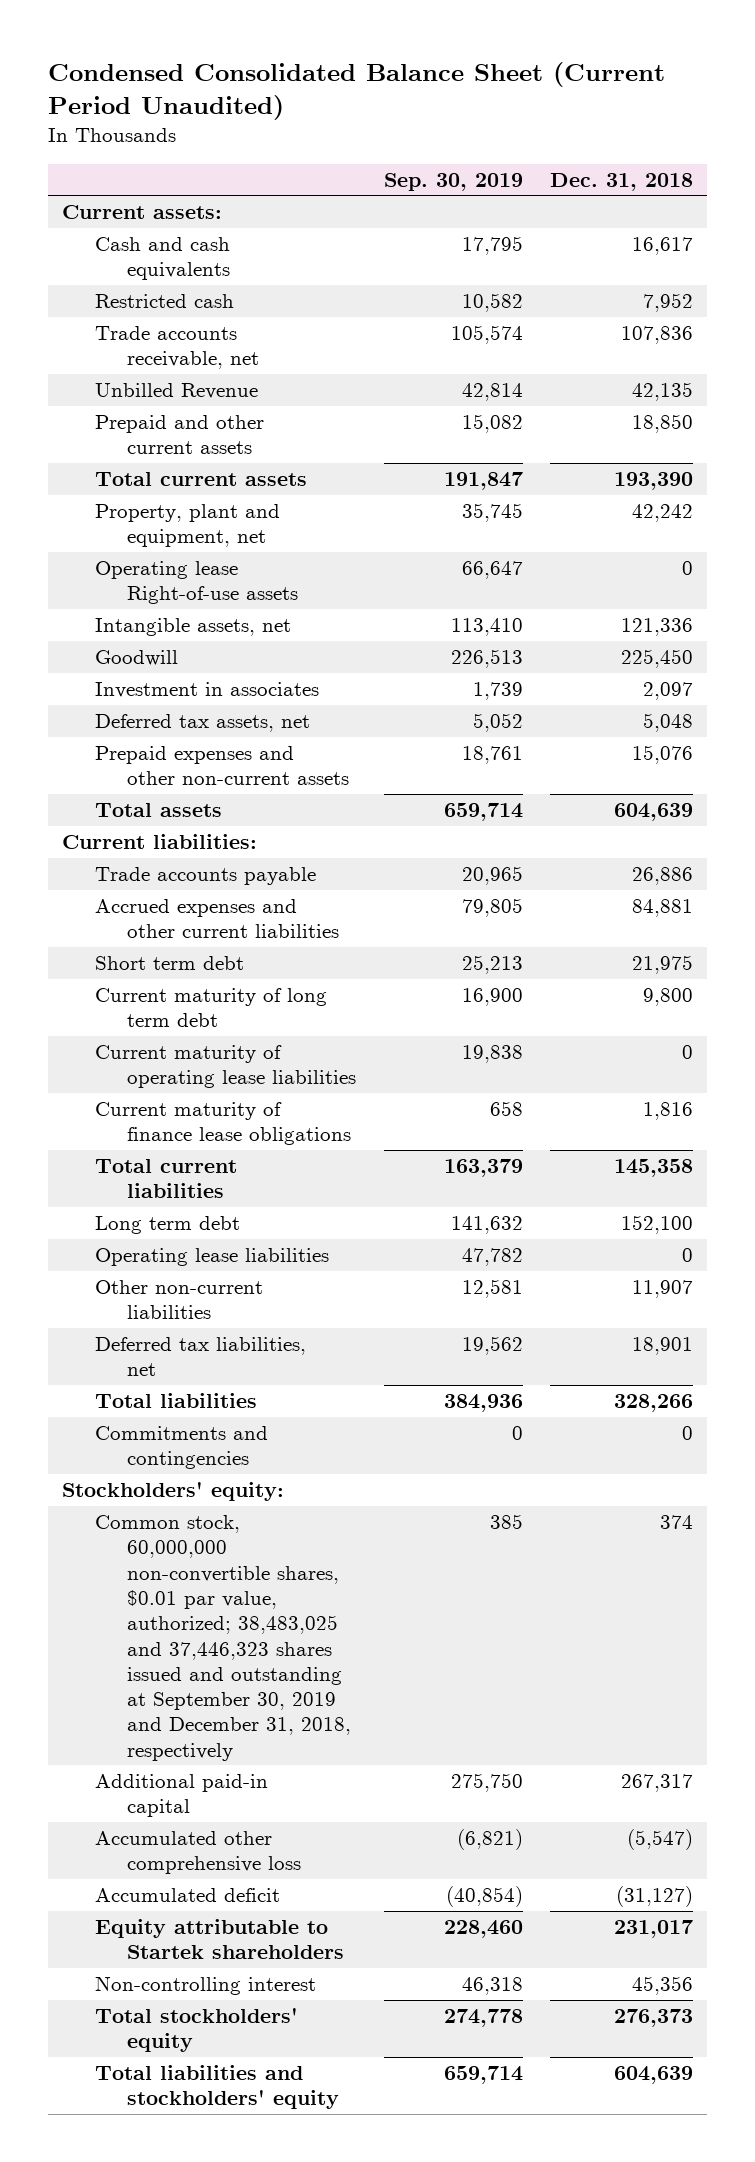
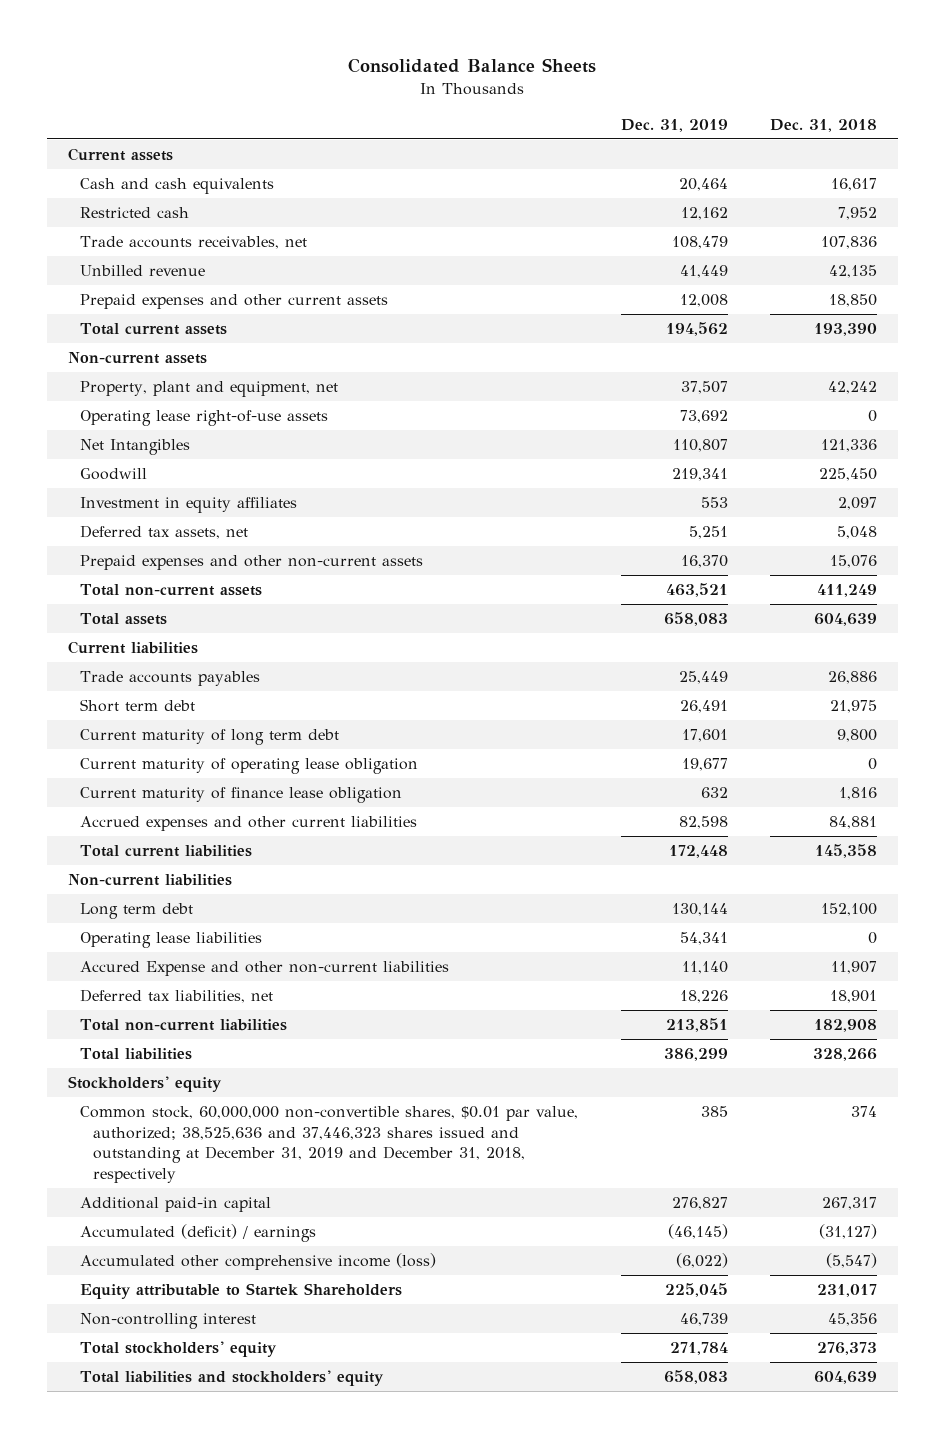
- Condensed Consolidated Balance Sheet (Current Period Unaudited)
+ Consolidated Balance Sheets
- | Sep. 30, 2019 | Dec. 31, 2018
+ | Dec. 31, 2019 | Dec. 31, 2018
- Current assets:
+ Current assets
- Trade accounts receivable, net | 105,574 | 107,836
- Unbilled Revenue | 42,814 | 42,135
- Prepaid and other current assets | 15,082 | 18,850
+ Trade accounts receivables, net | 108,479 | 107,836
+ Unbilled revenue | 41,449 | 42,135
+ Prepaid expenses and other current assets | 12,008 | 18,850
+ Non-current assets
- Operating lease Right-of-use assets | 66,647 | 0
- Intangible assets, net | 113,410 | 121,336
+ Operating lease right-of-use assets | 73,692 | 0
+ Net Intangibles | 110,807 | 121,336
- Investment in associates | 1,739 | 2,097
+ Investment in equity affiliates | 553 | 2,097
+ Total non-current assets | 463,521 | 411,249
- Current liabilities:
- Trade accounts payable | 20,965 | 26,886
+ Current liabilities
+ Trade accounts payables | 25,449 | 26,886
- Current maturity of operating lease liabilities | 19,838 | 0
- Current maturity of finance lease obligations | 658 | 1,816
+ Current maturity of operating lease obligation | 19,677 | 0
+ Current maturity of finance lease obligation | 632 | 1,816
moved down: Accrued expenses and other current liabilities | 82,598 | 84,881
+ Non-current liabilities
- Other non-current liabilities | 12,581 | 11,907
+ Accured Expense and other non-current liabilities | 11,140 | 11,907
+ Total non-current liabilities | 213,851 | 182,908
- Commitments and contingencies | 0 | 0
- Stockholders' equity:
- Common stock, 60,000,000 non-convertible shares, $0.01 par value, authorized; 38,483,025 and 37,446,323 shares issued and outstanding at September 30, 2019 and December 31, 2018, respectively | 385 | 374
+ Stockholders' equity
+ Common stock, 60,000,000 non-convertible shares, $0.01 par value, authorized; 38,525,636 and 37,446,323 shares issued and outstanding at December 31, 2019 and December 31, 2018, respectively | 385 | 374
- Accumulated other comprehensive loss | (6,821) | (5,547)
- Accumulated deficit | (40,854) | (31,127)
- Equity attributable to Startek shareholders | 228,460 | 231,017
+ Accumulated (deficit) / earnings | (46,145) | (31,127)
+ Accumulated other comprehensive income (loss) | (6,022) | (5,547)
+ Equity attributable to Startek Shareholders | 225,045 | 231,017

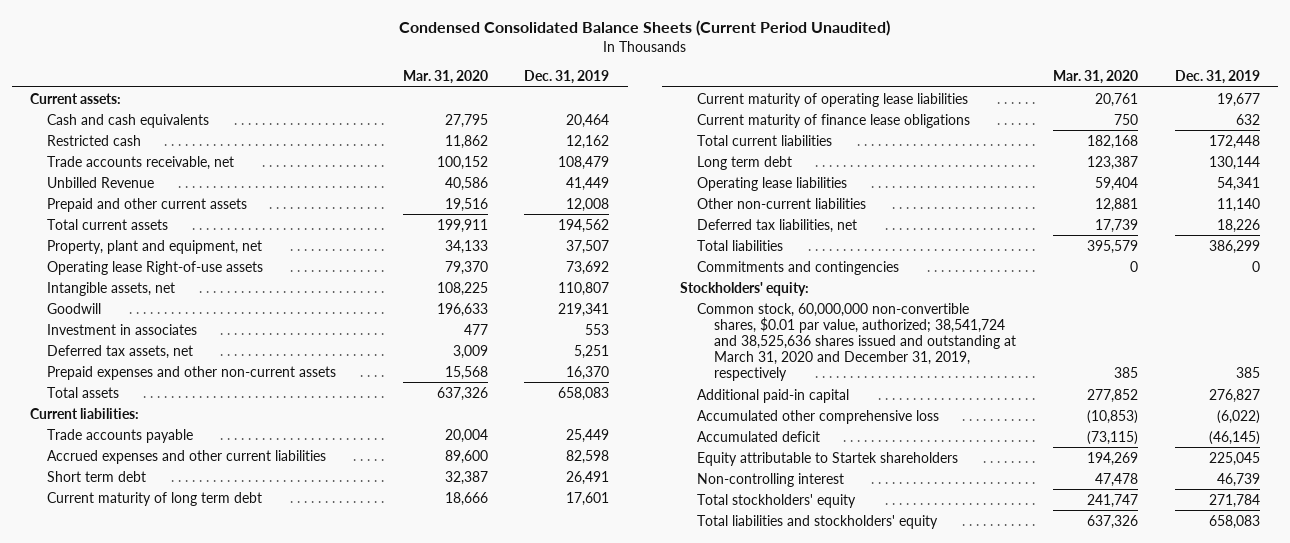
- Consolidated Balance Sheets
+ Condensed Consolidated Balance Sheets (Current Period Unaudited)
- | Dec. 31, 2019 | Dec. 31, 2018
+ | Mar. 31, 2020 | Dec. 31, 2019
- Current assets
+ Current assets:
- Trade accounts receivables, net | 108,479 | 107,836
- Unbilled revenue | 41,449 | 42,135
- Prepaid expenses and other current assets | 12,008 | 18,850
+ Trade accounts receivable, net | 100,152 | 108,479
+ Unbilled Revenue | 40,586 | 41,449
+ Prepaid and other current assets | 19,516 | 12,008
- Non-current assets
- Operating lease right-of-use assets | 73,692 | 0
- Net Intangibles | 110,807 | 121,336
+ Operating lease Right-of-use assets | 79,370 | 73,692
+ Intangible assets, net | 108,225 | 110,807
- Investment in equity affiliates | 553 | 2,097
+ Investment in associates | 477 | 553
- Total non-current assets | 463,521 | 411,249
- Current liabilities
- Trade accounts payables | 25,449 | 26,886
+ Current liabilities:
+ Trade accounts payable | 20,004 | 25,449
moved up: Accrued expenses and other current liabilities | 89,600 | 82,598
- Current maturity of operating lease obligation | 19,677 | 0
- Current maturity of finance lease obligation | 632 | 1,816
+ Current maturity of operating lease liabilities | 20,761 | 19,677
+ Current maturity of finance lease obligations | 750 | 632
- Non-current liabilities
- Accured Expense and other non-current liabilities | 11,140 | 11,907
+ Other non-current liabilities | 12,881 | 11,140
- Total non-current liabilities | 213,851 | 182,908
- Stockholders' equity
- Common stock, 60,000,000 non-convertible shares, $0.01 par value, authorized; 38,525,636 and 37,446,323 shares issued and outstanding at December 31, 2019 and December 31, 2018, respectively | 385 | 374
+ Commitments and contingencies | 0 | 0
+ Stockholders' equity:
+ Common stock, 60,000,000 non-convertible shares, $0.01 par value, authorized; 38,541,724 and 38,525,636 shares issued and outstanding at March 31, 2020 and December 31, 2019, respectively | 385 | 385
- Accumulated (deficit) / earnings | (46,145) | (31,127)
- Accumulated other comprehensive income (loss) | (6,022) | (5,547)
- Equity attributable to Startek Shareholders | 225,045 | 231,017
+ Accumulated other comprehensive loss | (10,853) | (6,022)
+ Accumulated deficit | (73,115) | (46,145)
+ Equity attributable to Startek shareholders | 194,269 | 225,045

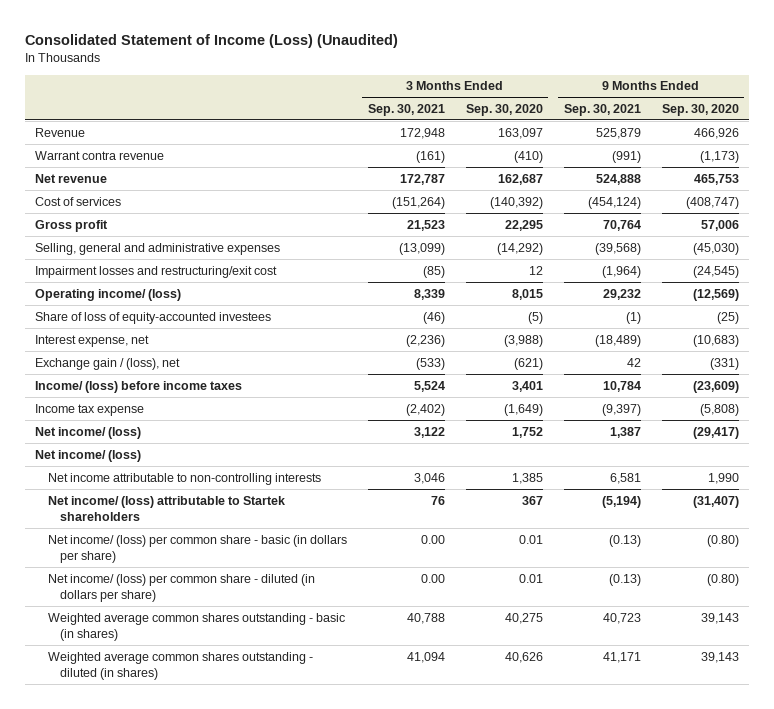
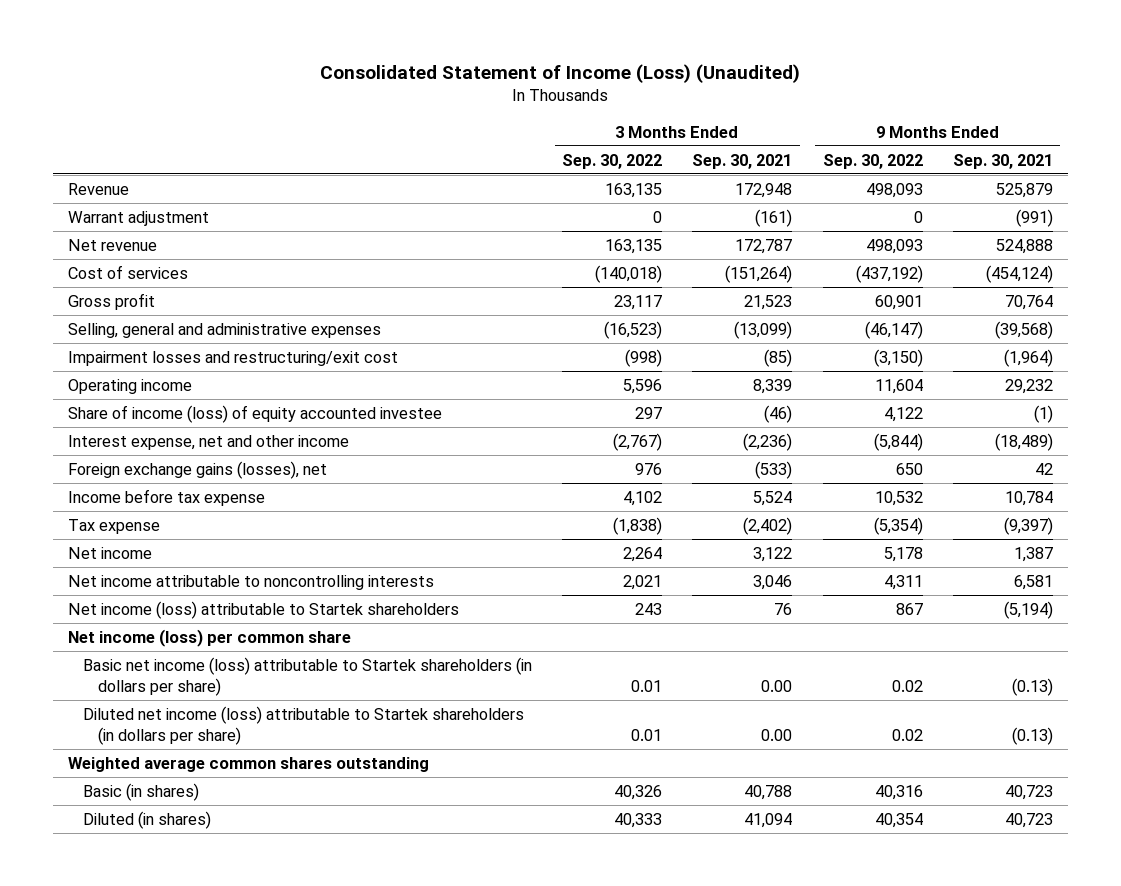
- | 3 Months Ended Sep. 30, 2021 | 3 Months Ended Sep. 30, 2020 | 9 Months Ended Sep. 30, 2021 | 9 Months Ended Sep. 30, 2020
+ | 3 Months Ended Sep. 30, 2022 | 3 Months Ended Sep. 30, 2021 | 9 Months Ended Sep. 30, 2022 | 9 Months Ended Sep. 30, 2021
- Warrant contra revenue | (161) | (410) | (991) | (1,173)
+ Warrant adjustment | 0 | (161) | 0 | (991)
- Operating income/ (loss) | 8,339 | 8,015 | 29,232 | (12,569)
- Share of loss of equity-accounted investees | (46) | (5) | (1) | (25)
- Interest expense, net | (2,236) | (3,988) | (18,489) | (10,683)
- Exchange gain / (loss), net | (533) | (621) | 42 | (331)
- Income/ (loss) before income taxes | 5,524 | 3,401 | 10,784 | (23,609)
- Income tax expense | (2,402) | (1,649) | (9,397) | (5,808)
- Net income/ (loss) | 3,122 | 1,752 | 1,387 | (29,417)
- Net income/ (loss)
- Net income attributable to non-controlling interests | 3,046 | 1,385 | 6,581 | 1,990
- Net income/ (loss) attributable to Startek shareholders | 76 | 367 | (5,194) | (31,407)
- Net income/ (loss) per common share - basic (in dollars per share) | 0.00 | 0.01 | (0.13) | (0.80)
- Net income/ (loss) per common share - diluted (in dollars per share) | 0.00 | 0.01 | (0.13) | (0.80)
- Weighted average common shares outstanding - basic (in shares) | 40,788 | 40,275 | 40,723 | 39,143
- Weighted average common shares outstanding - diluted (in shares) | 41,094 | 40,626 | 41,171 | 39,143
+ Operating income | 5,596 | 8,339 | 11,604 | 29,232
+ Share of income (loss) of equity accounted investee | 297 | (46) | 4,122 | (1)
+ Interest expense, net and other income | (2,767) | (2,236) | (5,844) | (18,489)
+ Foreign exchange gains (losses), net | 976 | (533) | 650 | 42
+ Income before tax expense | 4,102 | 5,524 | 10,532 | 10,784
+ Tax expense | (1,838) | (2,402) | (5,354) | (9,397)
+ Net income | 2,264 | 3,122 | 5,178 | 1,387
+ Net income attributable to noncontrolling interests | 2,021 | 3,046 | 4,311 | 6,581
+ Net income (loss) attributable to Startek shareholders | 243 | 76 | 867 | (5,194)
+ Net income (loss) per common share
+ Basic net income (loss) attributable to Startek shareholders (in dollars per share) | 0.01 | 0.00 | 0.02 | (0.13)
+ Diluted net income (loss) attributable to Startek shareholders (in dollars per share) | 0.01 | 0.00 | 0.02 | (0.13)
+ Weighted average common shares outstanding
+ Basic (in shares) | 40,326 | 40,788 | 40,316 | 40,723
+ Diluted (in shares) | 40,333 | 41,094 | 40,354 | 40,723

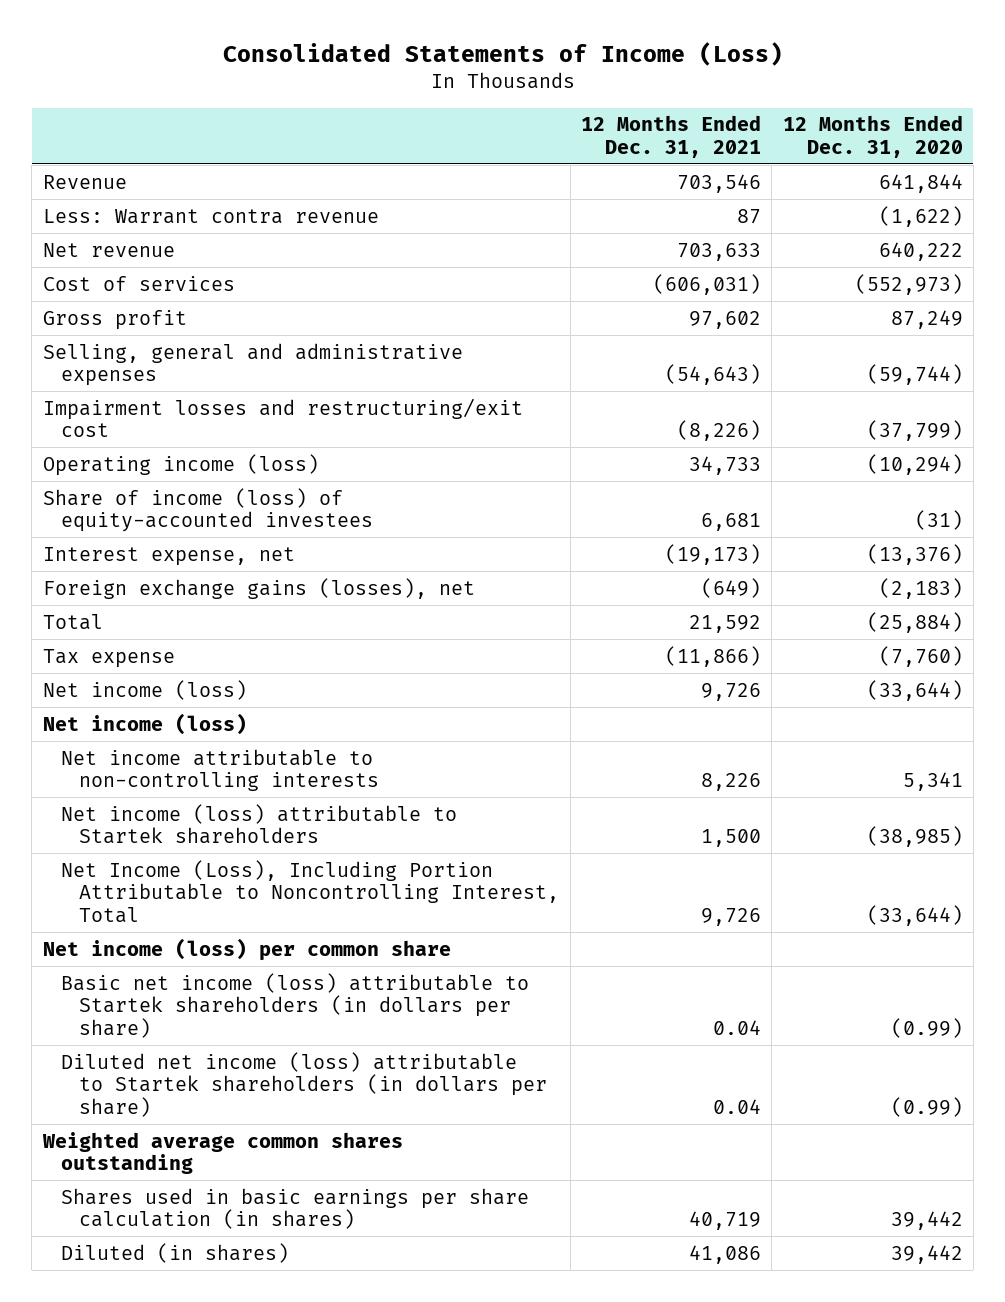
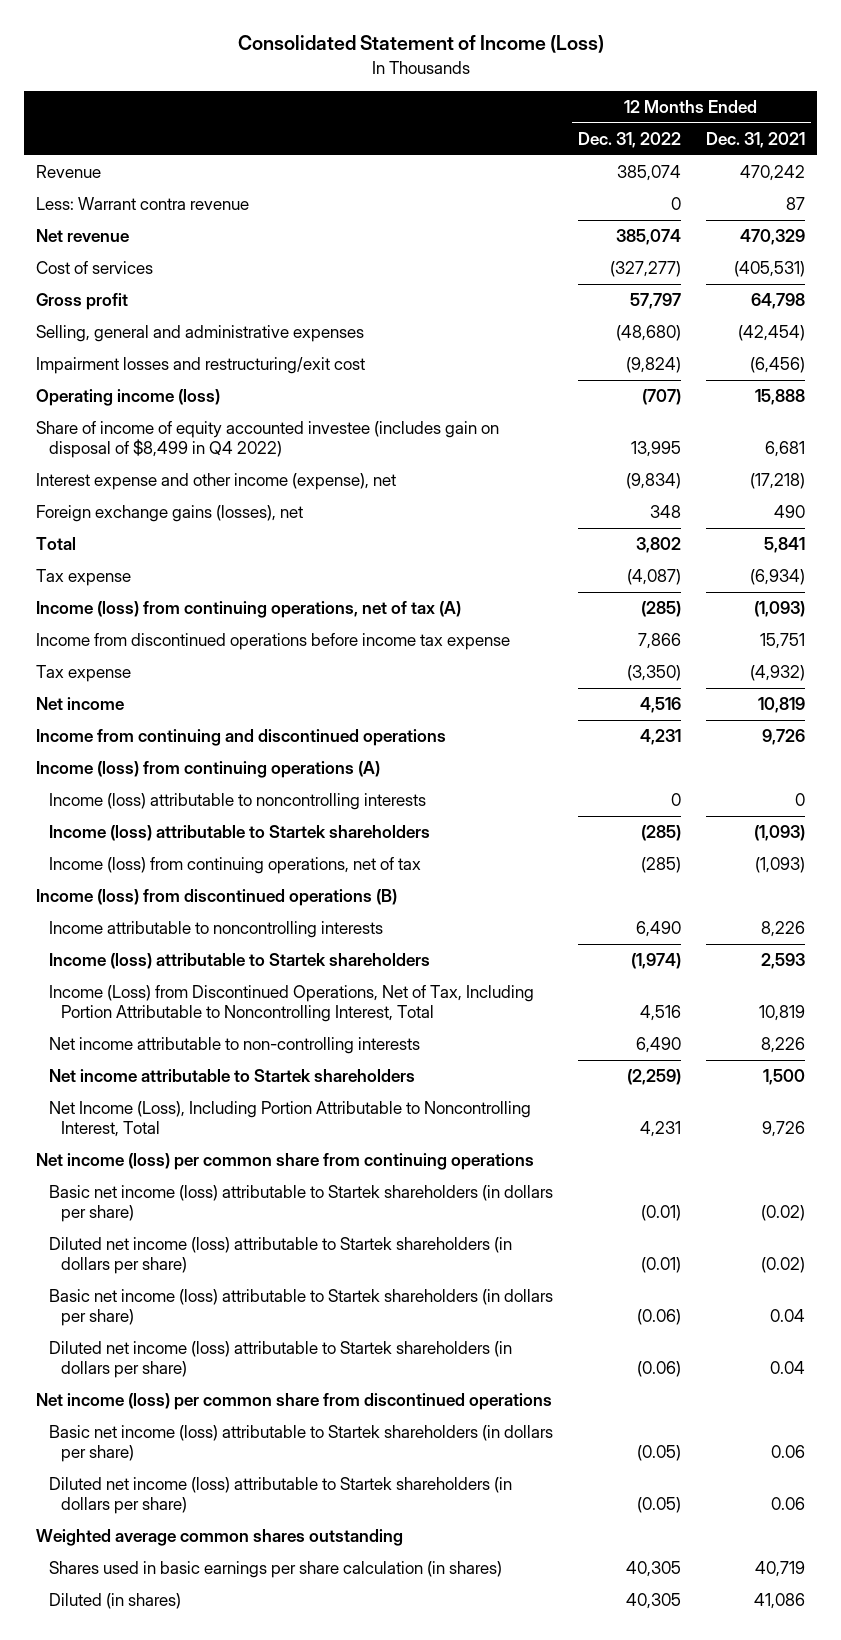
- Consolidated Statements of Income (Loss)
+ Consolidated Statement of Income (Loss)
- | 12 Months Ended Dec. 31, 2021 | 12 Months Ended Dec. 31, 2020
+ | 12 Months Ended Dec. 31, 2022 | 12 Months Ended Dec. 31, 2021
- Revenue | 703,546 | 641,844
+ Revenue | 385,074 | 470,242
- Net revenue | 703,633 | 640,222
- Cost of services | (606,031) | (552,973)
- Gross profit | 97,602 | 87,249
- Selling, general and administrative expenses | (54,643) | (59,744)
- Impairment losses and restructuring/exit cost | (8,226) | (37,799)
- Operating income (loss) | 34,733 | (10,294)
- Share of income (loss) of equity-accounted investees | 6,681 | (31)
- Interest expense, net | (19,173) | (13,376)
- Foreign exchange gains (losses), net | (649) | (2,183)
- Total | 21,592 | (25,884)
- Tax expense | (11,866) | (7,760)
- Net income (loss) | 9,726 | (33,644)
- Net income (loss)
+ Net revenue | 385,074 | 470,329
+ Cost of services | (327,277) | (405,531)
+ Gross profit | 57,797 | 64,798
+ Selling, general and administrative expenses | (48,680) | (42,454)
+ Impairment losses and restructuring/exit cost | (9,824) | (6,456)
+ Operating income (loss) | (707) | 15,888
+ Share of income of equity accounted investee (includes gain on disposal of $8,499 in Q4 2022) | 13,995 | 6,681
+ Interest expense and other income (expense), net | (9,834) | (17,218)
+ Foreign exchange gains (losses), net | 348 | 490
+ Total | 3,802 | 5,841
+ Tax expense | (4,087) | (6,934)
+ Income (loss) from continuing operations, net of tax (A) | (285) | (1,093)
+ Income from discontinued operations before income tax expense | 7,866 | 15,751
+ Tax expense | (3,350) | (4,932)
+ Net income | 4,516 | 10,819
+ Income from continuing and discontinued operations | 4,231 | 9,726
+ Income (loss) from continuing operations (A)
+ Income (loss) attributable to noncontrolling interests | 0 | 0
+ Income (loss) attributable to Startek shareholders | (285) | (1,093)
+ Income (loss) from continuing operations, net of tax | (285) | (1,093)
+ Income (loss) from discontinued operations (B)
+ Income attributable to noncontrolling interests | 6,490 | 8,226
+ Income (loss) attributable to Startek shareholders | (1,974) | 2,593
+ Income (Loss) from Discontinued Operations, Net of Tax, Including Portion Attributable to Noncontrolling Interest, Total | 4,516 | 10,819
- Net income (loss) attributable to Startek shareholders | 1,500 | (38,985)
+ Net income attributable to Startek shareholders | (2,259) | 1,500
- Net income (loss) per common share
+ Net income (loss) per common share from continuing operations
+ Basic net income (loss) attributable to Startek shareholders (in dollars per share) | (0.01) | (0.02)
+ Diluted net income (loss) attributable to Startek shareholders (in dollars per share) | (0.01) | (0.02)
+ Net income (loss) per common share from discontinued operations
+ Basic net income (loss) attributable to Startek shareholders (in dollars per share) | (0.05) | 0.06
+ Diluted net income (loss) attributable to Startek shareholders (in dollars per share) | (0.05) | 0.06

